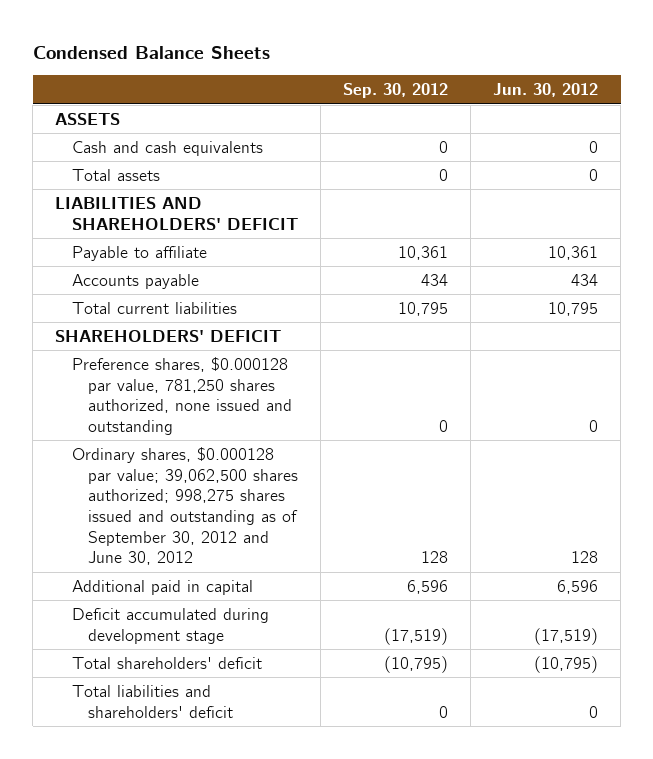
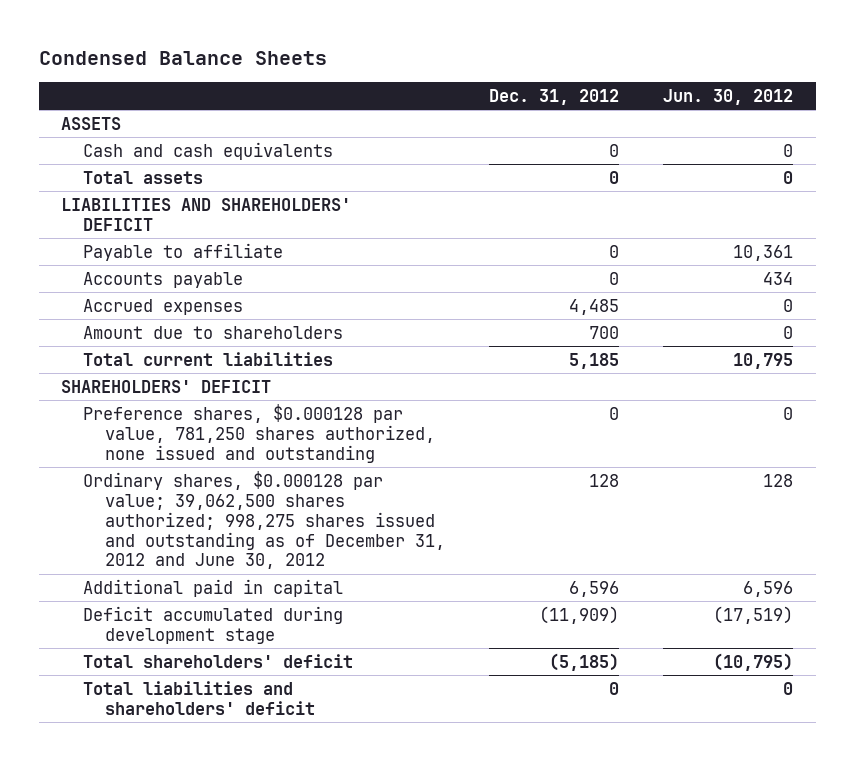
- | Sep. 30, 2012 | Jun. 30, 2012
+ | Dec. 31, 2012 | Jun. 30, 2012
+ Accrued expenses | 4,485 | 0
+ Amount due to shareholders | 700 | 0
- Ordinary shares, $0.000128 par value; 39,062,500 shares authorized; 998,275 shares issued and outstanding as of September 30, 2012 and June 30, 2012 | 128 | 128
+ Ordinary shares, $0.000128 par value; 39,062,500 shares authorized; 998,275 shares issued and outstanding as of December 31, 2012 and June 30, 2012 | 128 | 128

